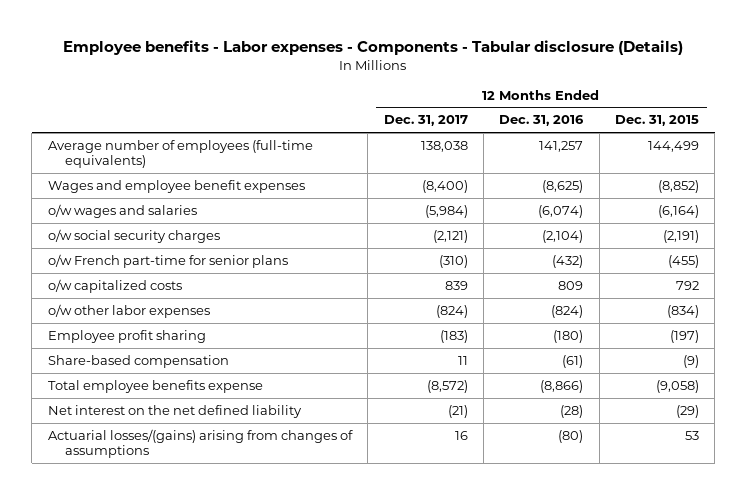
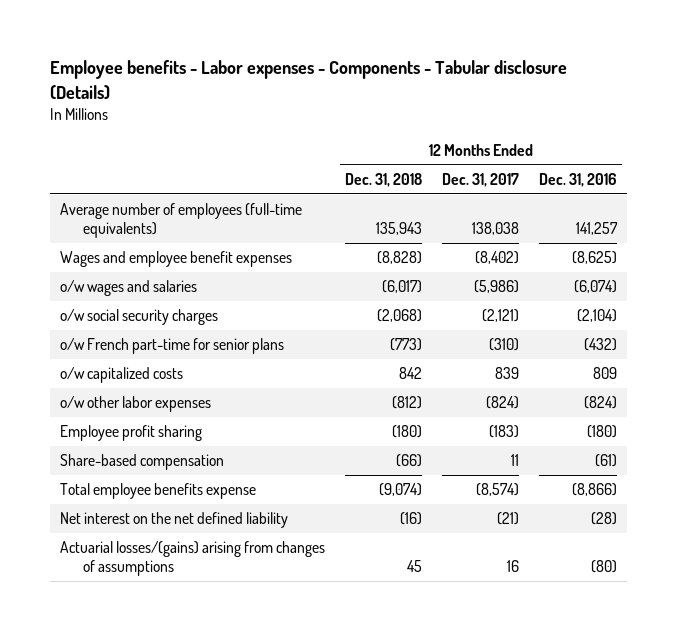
- | 12 Months Ended Dec. 31, 2017 | 12 Months Ended Dec. 31, 2016 | 12 Months Ended Dec. 31, 2015
+ | 12 Months Ended Dec. 31, 2018 | 12 Months Ended Dec. 31, 2017 | 12 Months Ended Dec. 31, 2016
- Wages and employee benefit expenses | (8,400) | (8,625) | (8,852)
- o/w wages and salaries | (5,984) | (6,074) | (6,164)
+ Wages and employee benefit expenses | (8,828) | (8,402) | (8,625)
+ o/w wages and salaries | (6,017) | (5,986) | (6,074)
- Total employee benefits expense | (8,572) | (8,866) | (9,058)
+ Total employee benefits expense | (9,074) | (8,574) | (8,866)

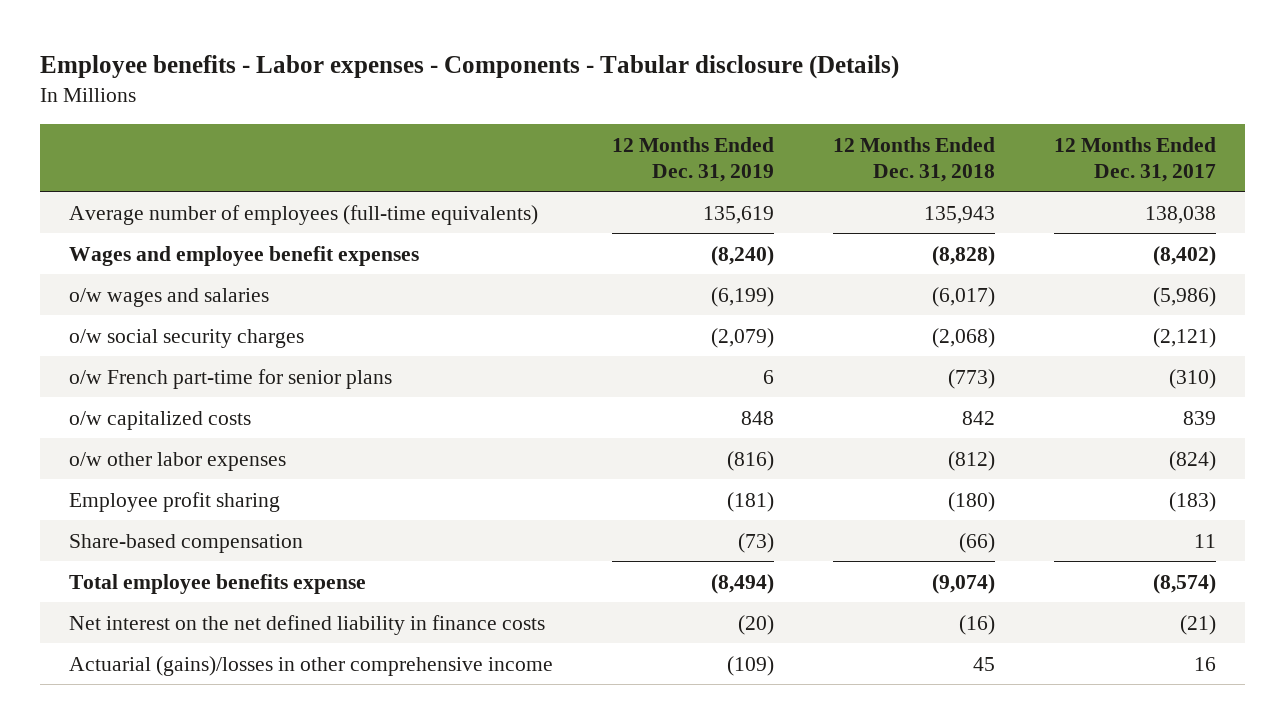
- | 12 Months Ended Dec. 31, 2018 | 12 Months Ended Dec. 31, 2017 | 12 Months Ended Dec. 31, 2016
+ | 12 Months Ended Dec. 31, 2019 | 12 Months Ended Dec. 31, 2018 | 12 Months Ended Dec. 31, 2017
- Net interest on the net defined liability | (16) | (21) | (28)
- Actuarial losses/(gains) arising from changes of assumptions | 45 | 16 | (80)
+ Net interest on the net defined liability in finance costs | (20) | (16) | (21)
+ Actuarial (gains)/losses in other comprehensive income | (109) | 45 | 16

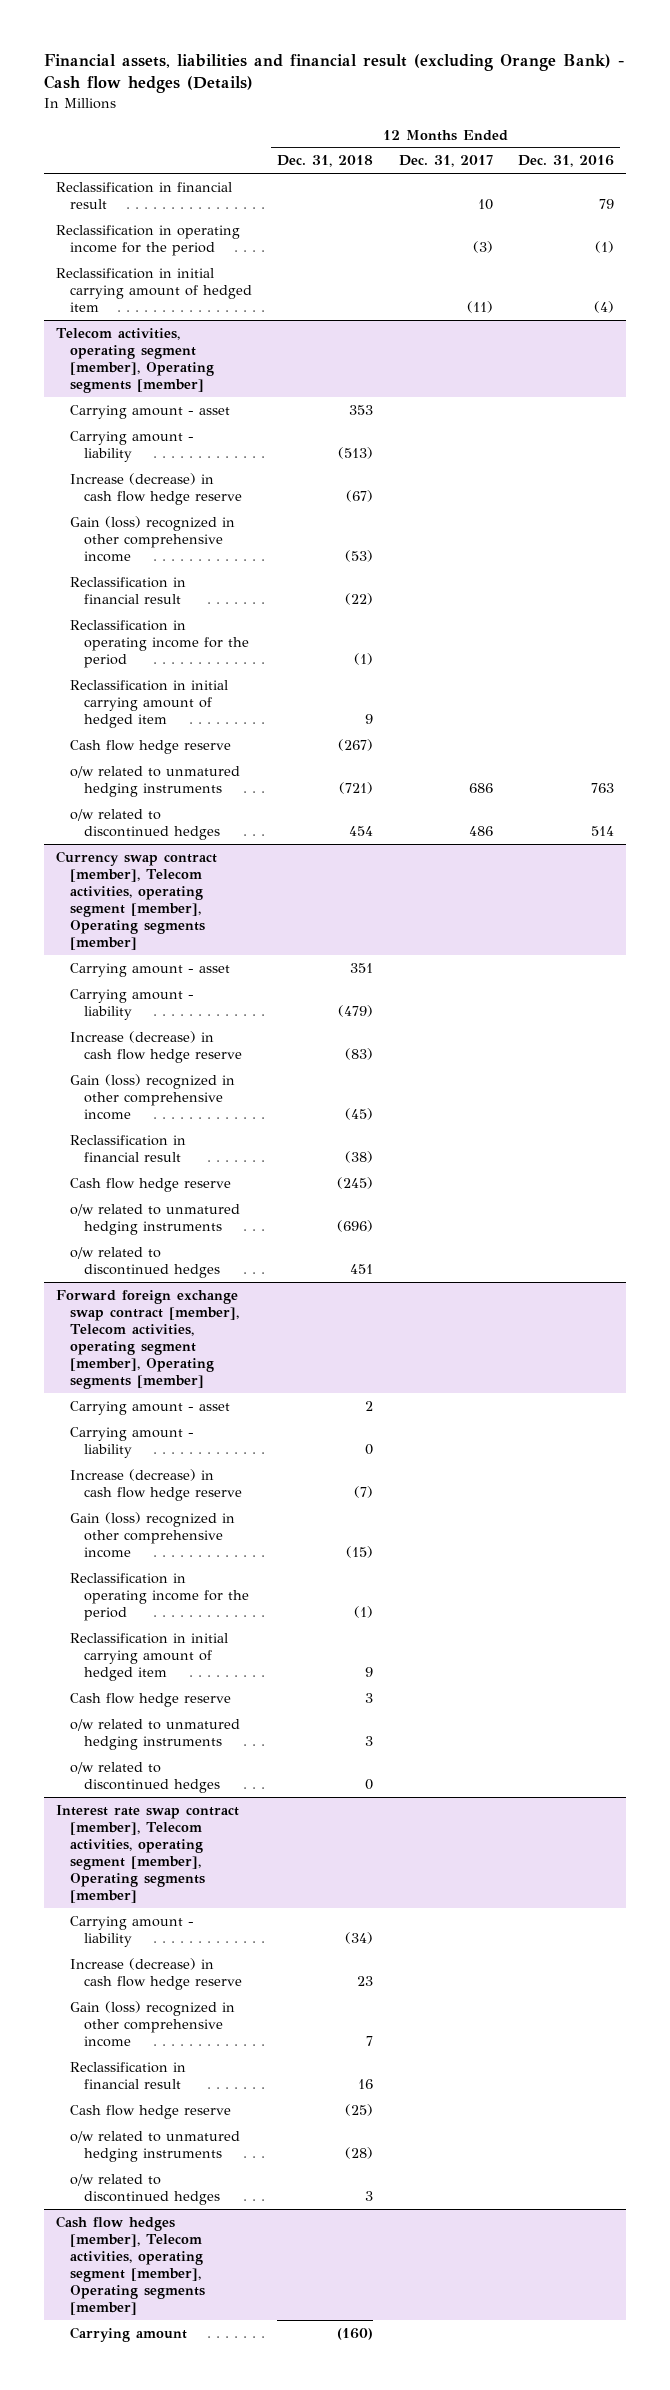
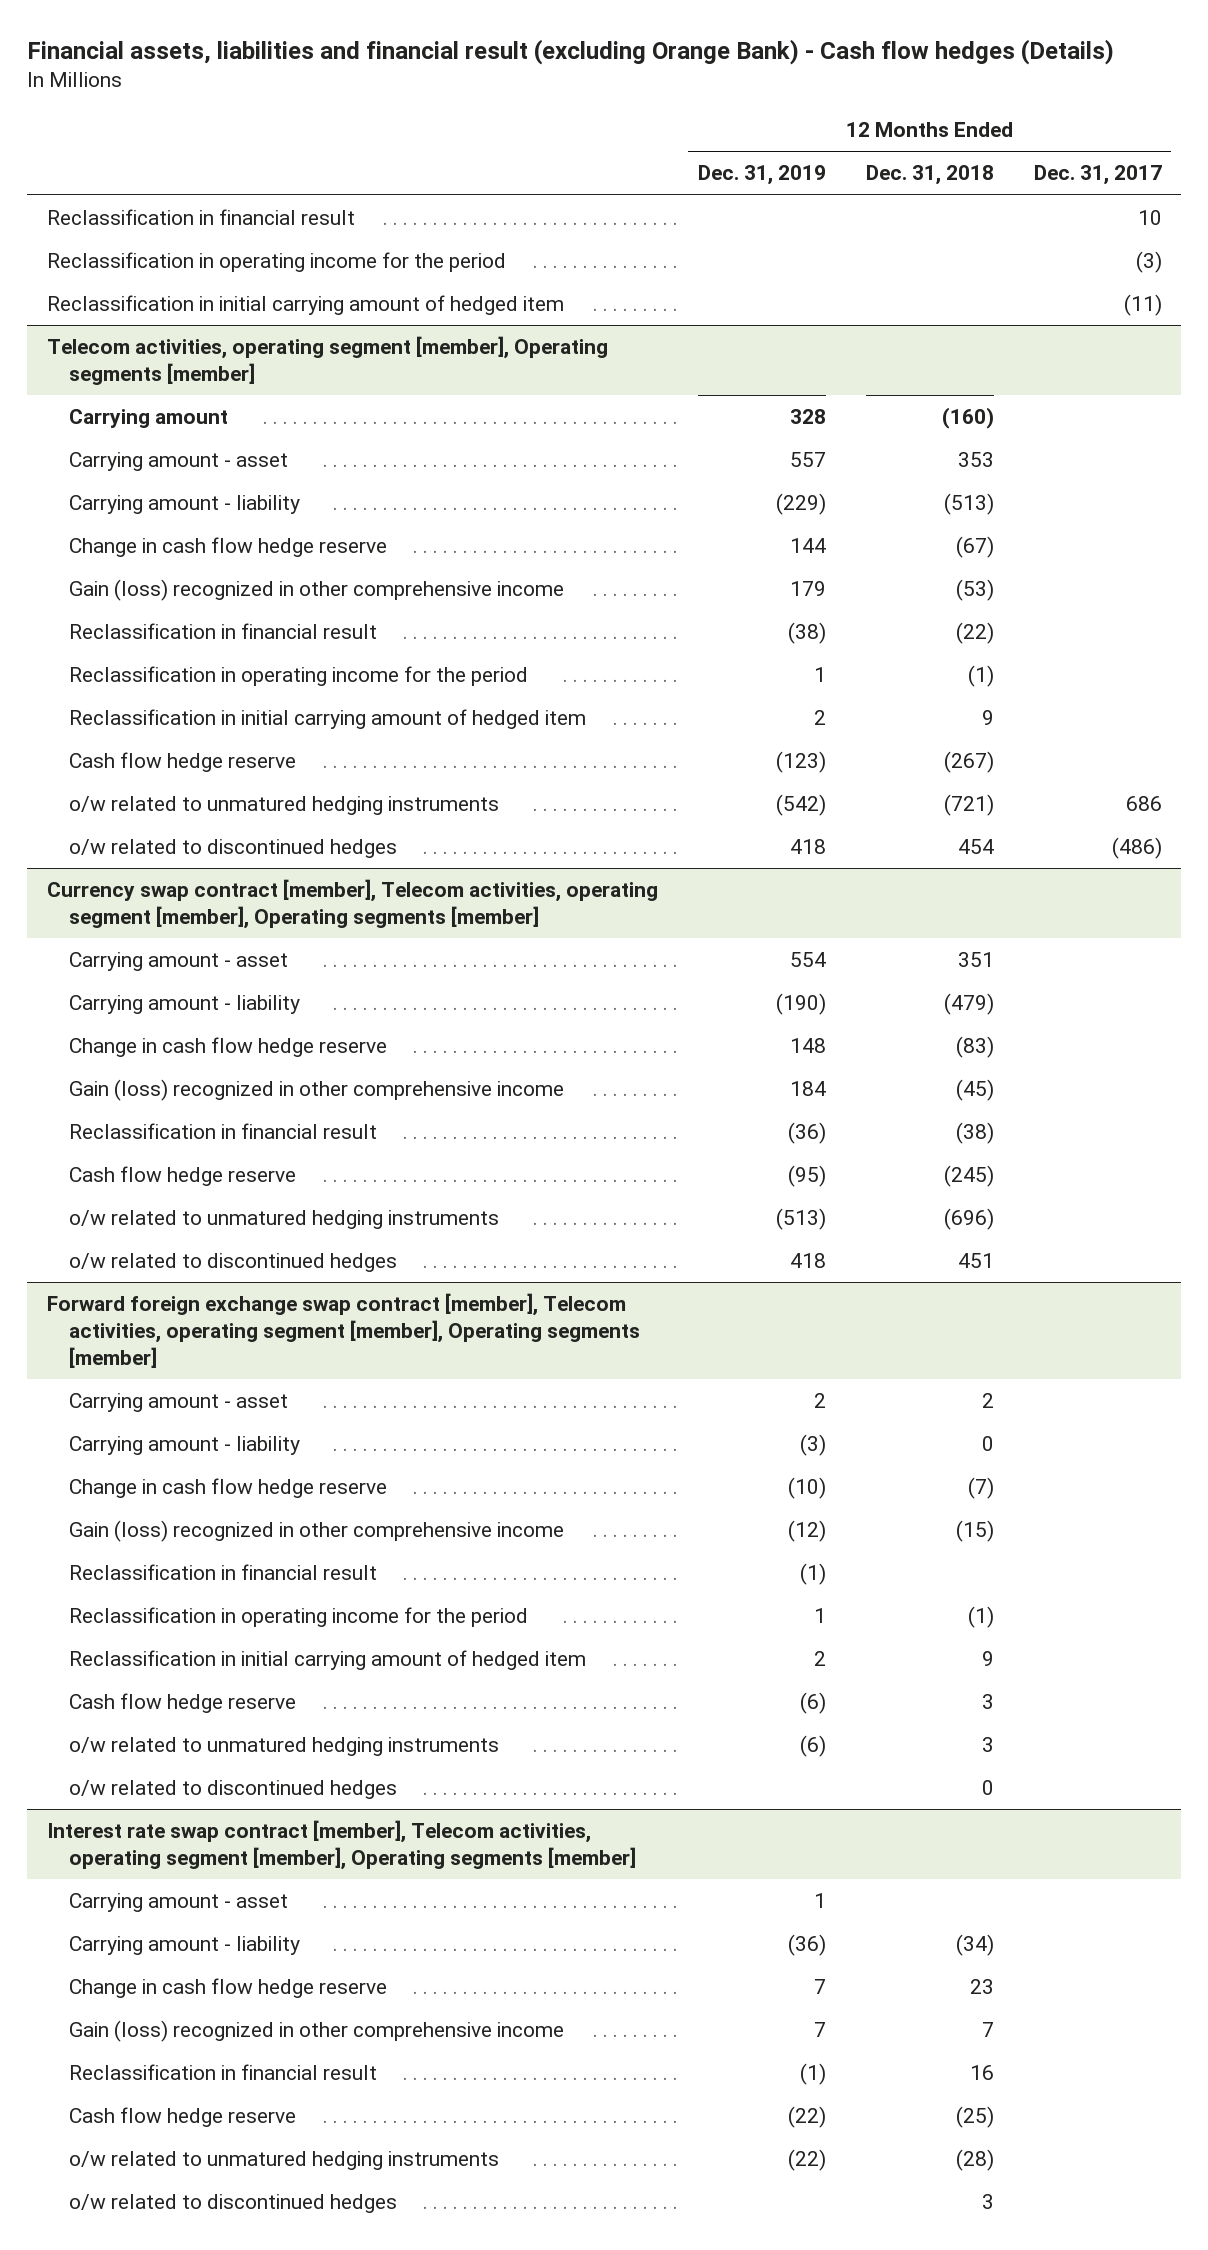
- | 12 Months Ended Dec. 31, 2018 | 12 Months Ended Dec. 31, 2017 | 12 Months Ended Dec. 31, 2016
+ | 12 Months Ended Dec. 31, 2019 | 12 Months Ended Dec. 31, 2018 | 12 Months Ended Dec. 31, 2017
@ Telecom activities, operating segment [member], Operating segments [member]
+ Carrying amount | 328 | (160) |
- Increase (decrease) in cash flow hedge reserve | (67) | |
+ Change in cash flow hedge reserve | 144 | (67) |
- o/w related to discontinued hedges | 454 | 486 | 514
+ o/w related to discontinued hedges | 418 | 454 | (486)
@ Currency swap contract [member], Telecom activities, operating segment [member], Operating segments [member]
- Increase (decrease) in cash flow hedge reserve | (83) | |
+ Change in cash flow hedge reserve | 148 | (83) |
@ Forward foreign exchange swap contract [member], Telecom activities, operating segment [member], Operating segments [member]
- Increase (decrease) in cash flow hedge reserve | (7) | |
+ Change in cash flow hedge reserve | (10) | (7) |
+ Reclassification in financial result | (1) | |
@ Interest rate swap contract [member], Telecom activities, operating segment [member], Operating segments [member]
+ Carrying amount - asset | 1 | |
- Increase (decrease) in cash flow hedge reserve | 23 | |
+ Change in cash flow hedge reserve | 7 | 23 |
- Cash flow hedges [member], Telecom activities, operating segment [member], Operating segments [member]
- Carrying amount | (160) | |

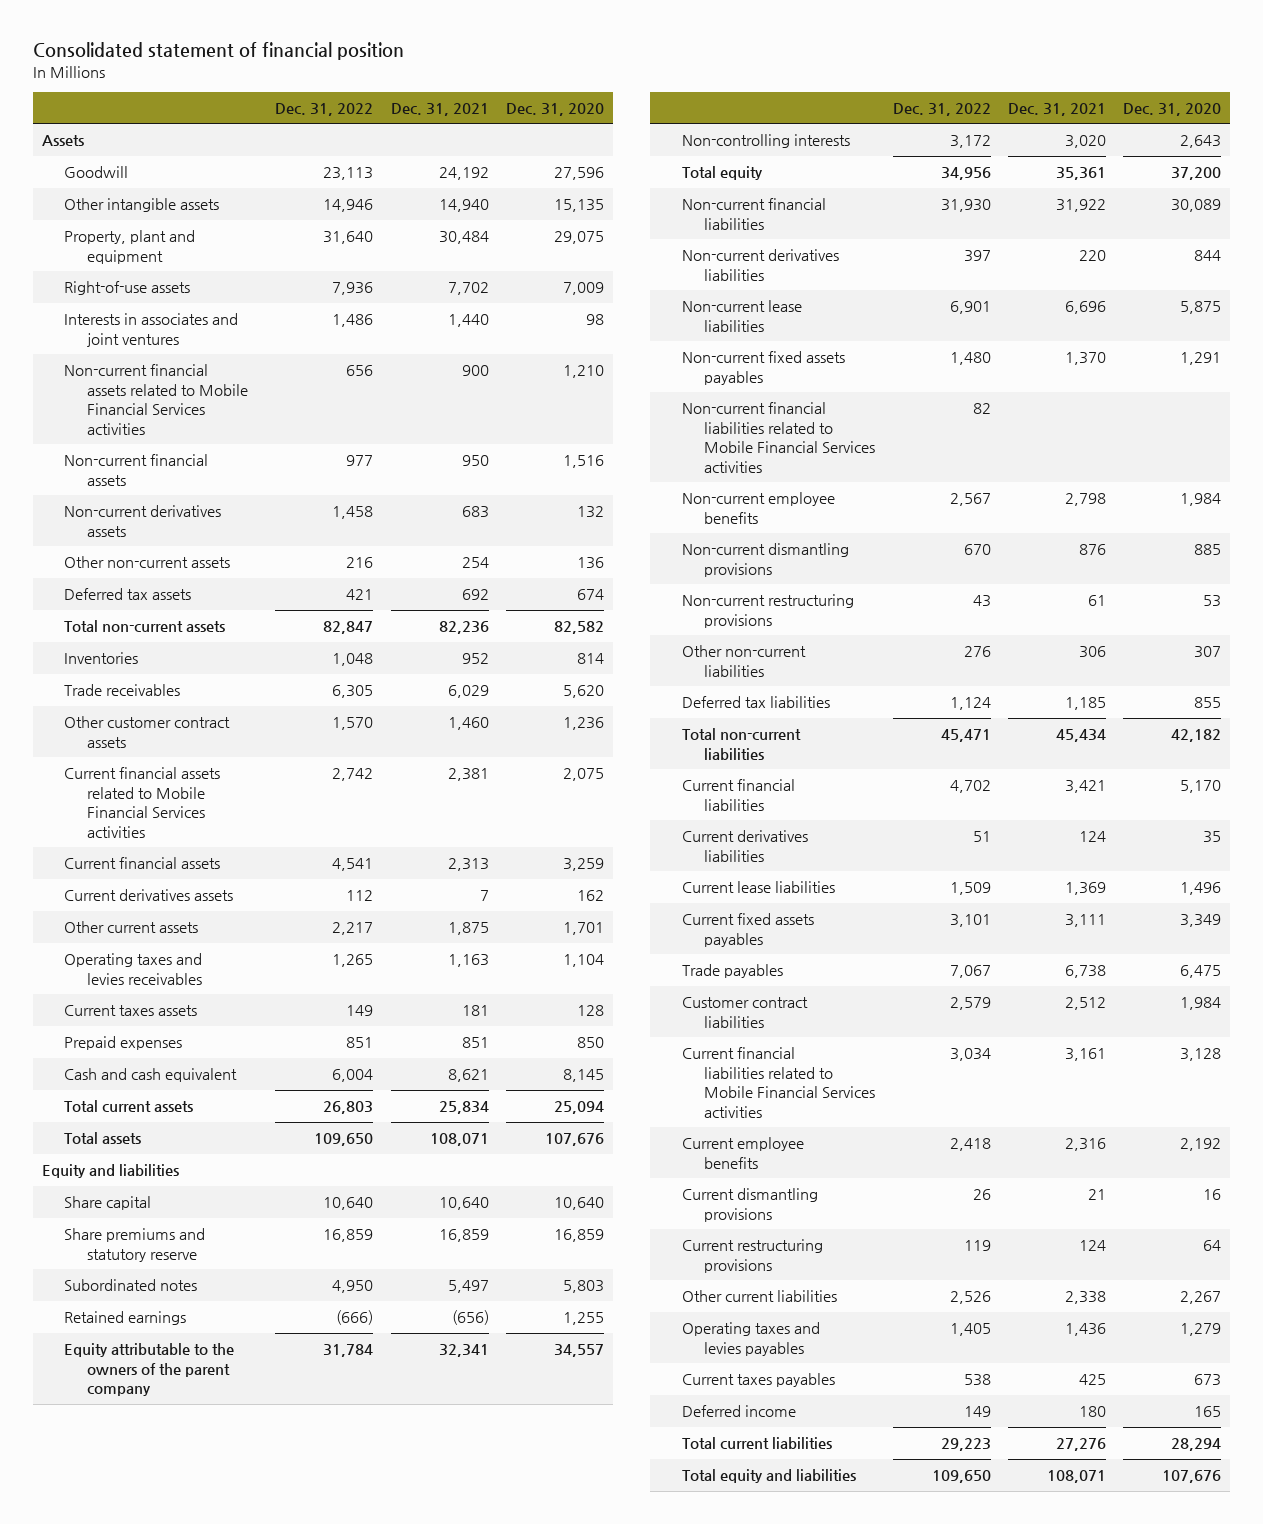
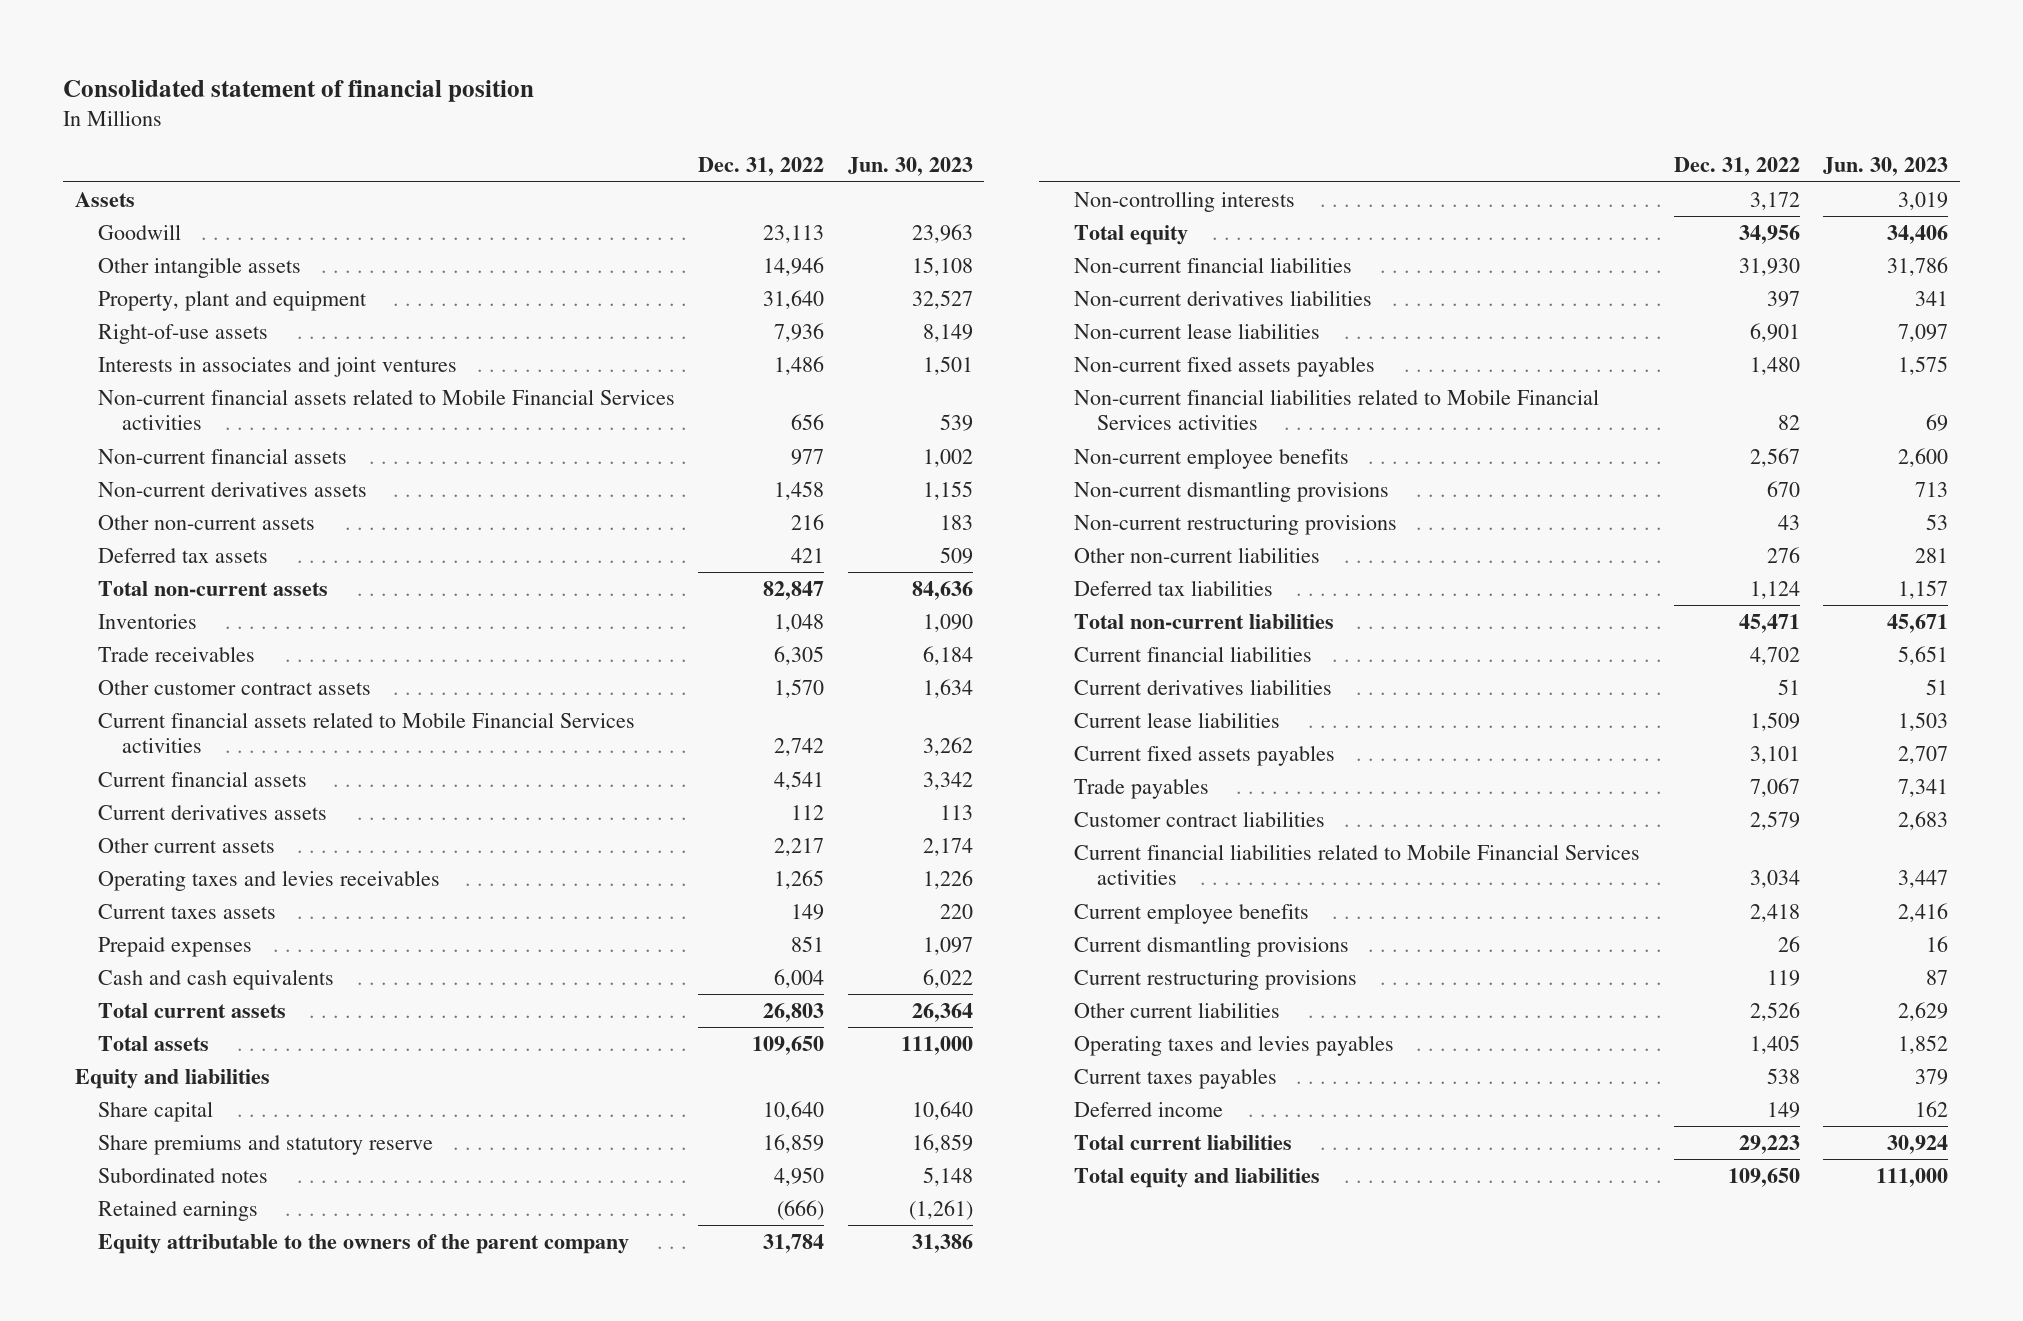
- | Dec. 31, 2022 | Dec. 31, 2021 | Dec. 31, 2020
+ | Dec. 31, 2022 | Jun. 30, 2023
- Cash and cash equivalent | 6,004 | 8,621 | 8,145
+ Cash and cash equivalents | 6,004 | 6,022

